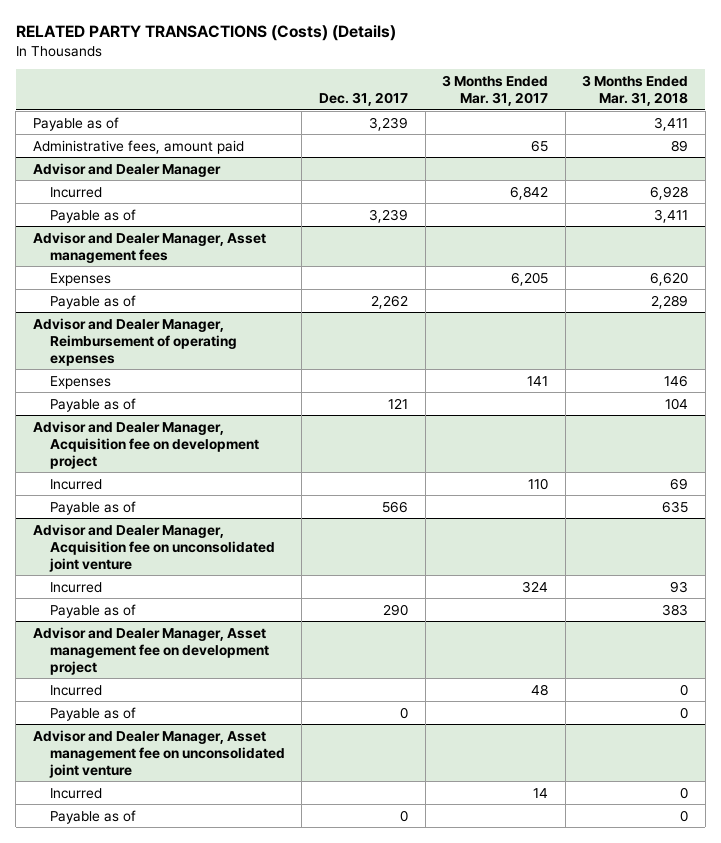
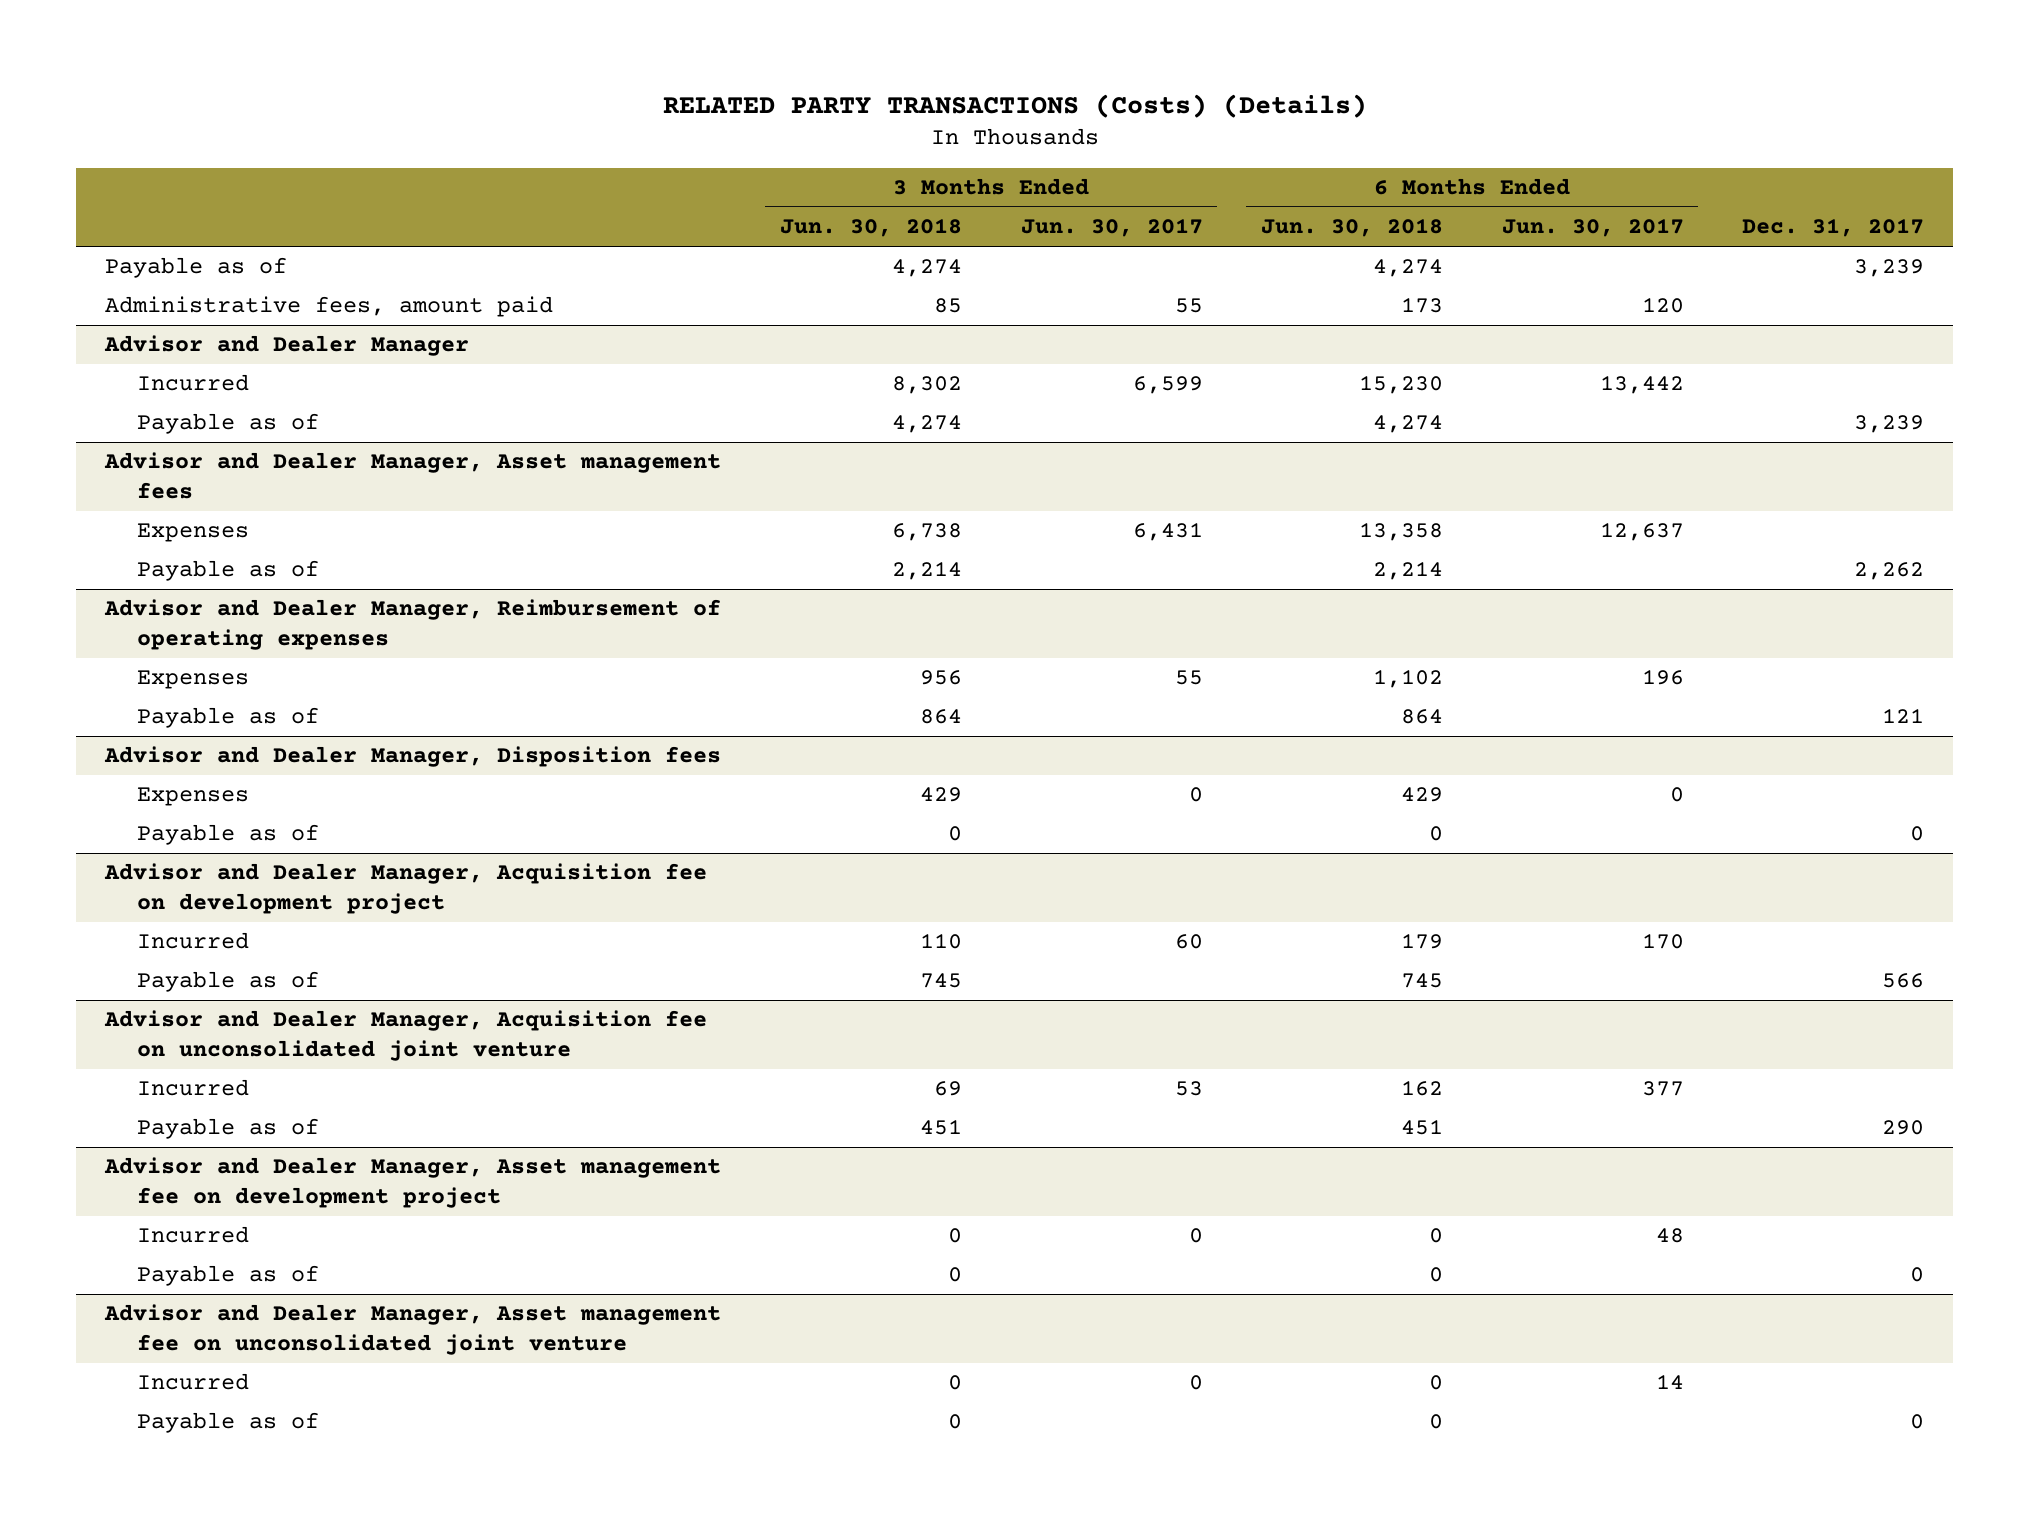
- | Dec. 31, 2017 | 3 Months Ended Mar. 31, 2017 | 3 Months Ended Mar. 31, 2018
+ | 3 Months Ended Jun. 30, 2018 | 3 Months Ended Jun. 30, 2017 | 6 Months Ended Jun. 30, 2018 | 6 Months Ended Jun. 30, 2017 | Dec. 31, 2017
+ Advisor and Dealer Manager, Disposition fees
+ Expenses | 429 | 0 | 429 | 0 |
+ Payable as of | 0 | | 0 | | 0

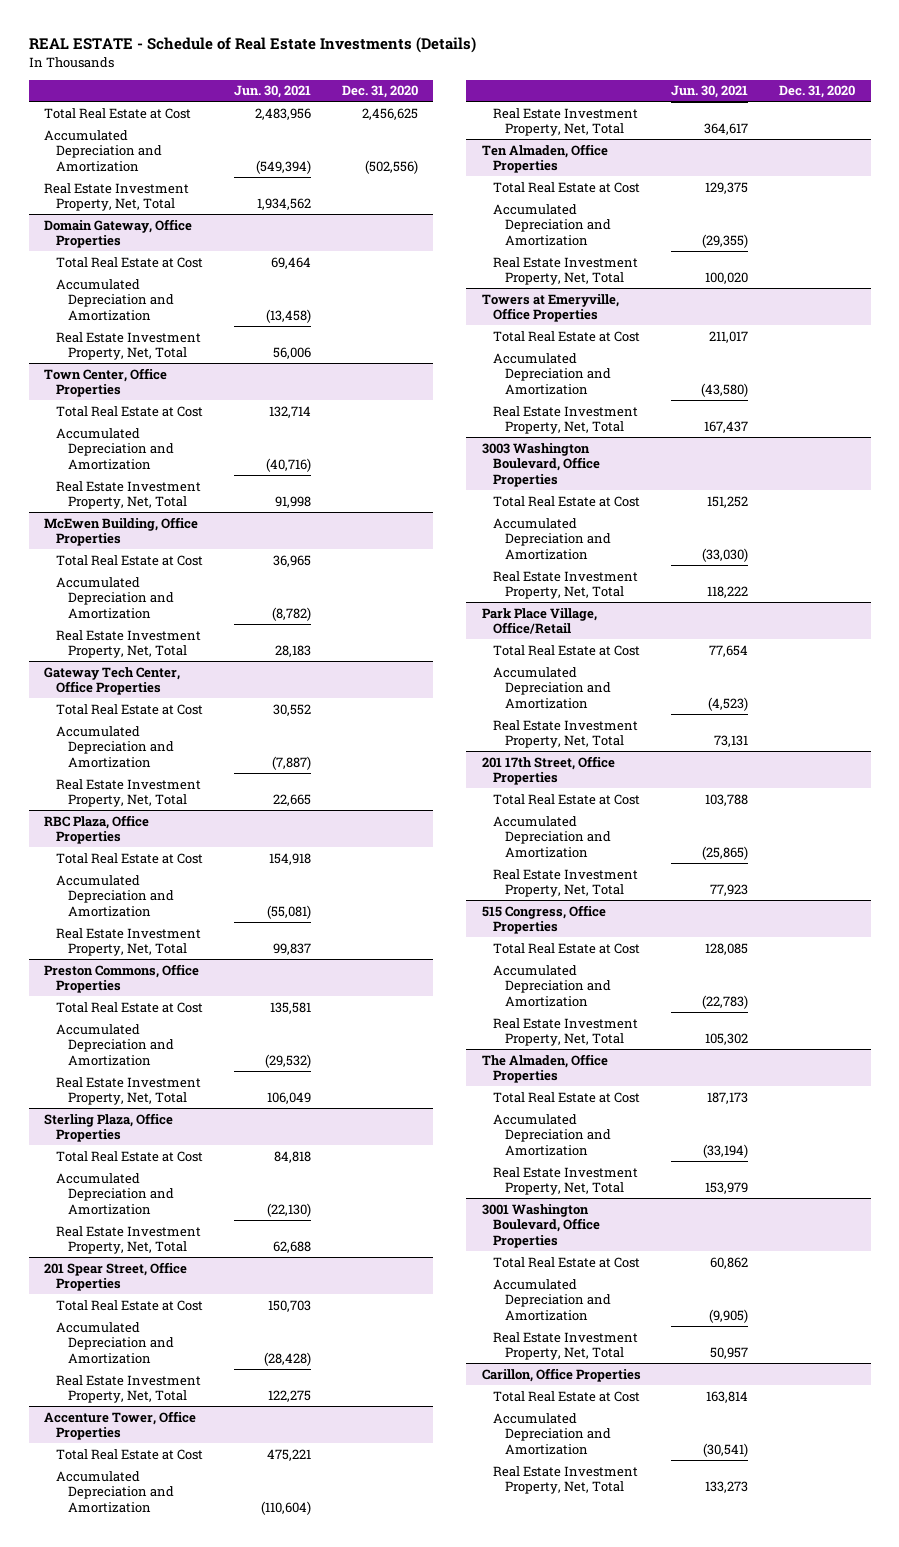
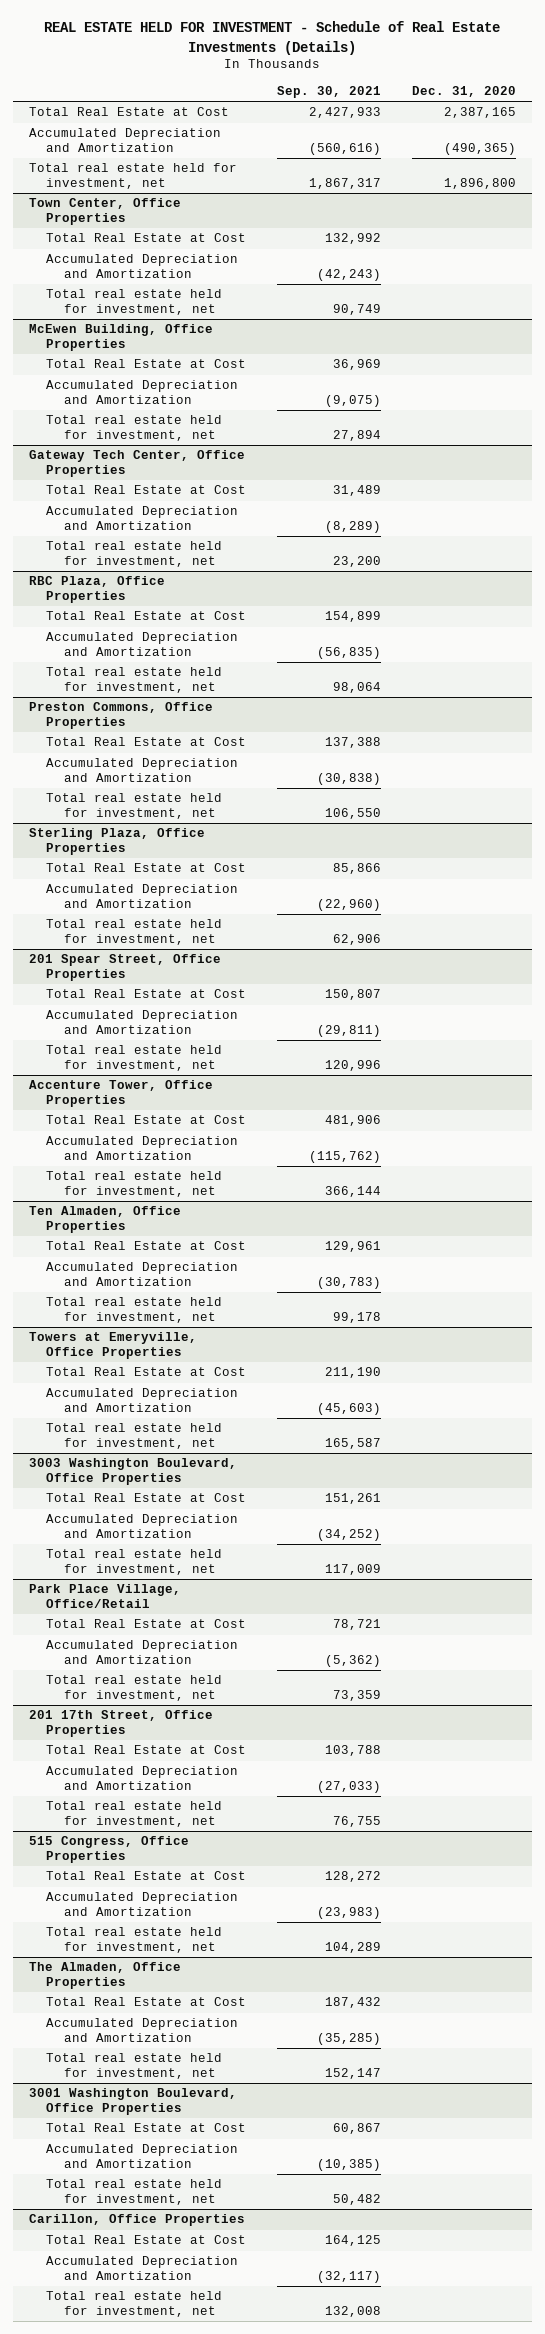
- REAL ESTATE - Schedule of Real Estate Investments (Details)
+ REAL ESTATE HELD FOR INVESTMENT - Schedule of Real Estate Investments (Details)
- | Jun. 30, 2021 | Dec. 31, 2020
+ | Sep. 30, 2021 | Dec. 31, 2020
- Total Real Estate at Cost | 2,483,956 | 2,456,625
- Accumulated Depreciation and Amortization | (549,394) | (502,556)
- Real Estate Investment Property, Net, Total | 1,934,562 |
- Domain Gateway, Office Properties
- Total Real Estate at Cost | 69,464 |
- Accumulated Depreciation and Amortization | (13,458) |
- Real Estate Investment Property, Net, Total | 56,006 |
+ Total Real Estate at Cost | 2,427,933 | 2,387,165
+ Accumulated Depreciation and Amortization | (560,616) | (490,365)
+ Total real estate held for investment, net | 1,867,317 | 1,896,800
@ Town Center, Office Properties
- Real Estate Investment Property, Net, Total | 91,998 |
+ Total real estate held for investment, net | 90,749 |
@ McEwen Building, Office Properties
- Real Estate Investment Property, Net, Total | 28,183 |
+ Total real estate held for investment, net | 27,894 |
@ Gateway Tech Center, Office Properties
- Real Estate Investment Property, Net, Total | 22,665 |
+ Total real estate held for investment, net | 23,200 |
@ RBC Plaza, Office Properties
- Real Estate Investment Property, Net, Total | 99,837 |
+ Total real estate held for investment, net | 98,064 |
@ Preston Commons, Office Properties
- Real Estate Investment Property, Net, Total | 106,049 |
+ Total real estate held for investment, net | 106,550 |
@ Sterling Plaza, Office Properties
- Real Estate Investment Property, Net, Total | 62,688 |
+ Total real estate held for investment, net | 62,906 |
@ 201 Spear Street, Office Properties
- Real Estate Investment Property, Net, Total | 122,275 |
+ Total real estate held for investment, net | 120,996 |
@ Accenture Tower, Office Properties
- Real Estate Investment Property, Net, Total | 364,617 |
+ Total real estate held for investment, net | 366,144 |
@ Ten Almaden, Office Properties
- Real Estate Investment Property, Net, Total | 100,020 |
+ Total real estate held for investment, net | 99,178 |
@ Towers at Emeryville, Office Properties
- Real Estate Investment Property, Net, Total | 167,437 |
+ Total real estate held for investment, net | 165,587 |
@ 3003 Washington Boulevard, Office Properties
- Real Estate Investment Property, Net, Total | 118,222 |
+ Total real estate held for investment, net | 117,009 |
@ Park Place Village, Office/Retail
- Real Estate Investment Property, Net, Total | 73,131 |
+ Total real estate held for investment, net | 73,359 |
@ 201 17th Street, Office Properties
- Real Estate Investment Property, Net, Total | 77,923 |
+ Total real estate held for investment, net | 76,755 |
@ 515 Congress, Office Properties
- Real Estate Investment Property, Net, Total | 105,302 |
+ Total real estate held for investment, net | 104,289 |
@ The Almaden, Office Properties
- Real Estate Investment Property, Net, Total | 153,979 |
+ Total real estate held for investment, net | 152,147 |
@ 3001 Washington Boulevard, Office Properties
- Real Estate Investment Property, Net, Total | 50,957 |
+ Total real estate held for investment, net | 50,482 |
@ Carillon, Office Properties
- Real Estate Investment Property, Net, Total | 133,273 |
+ Total real estate held for investment, net | 132,008 |

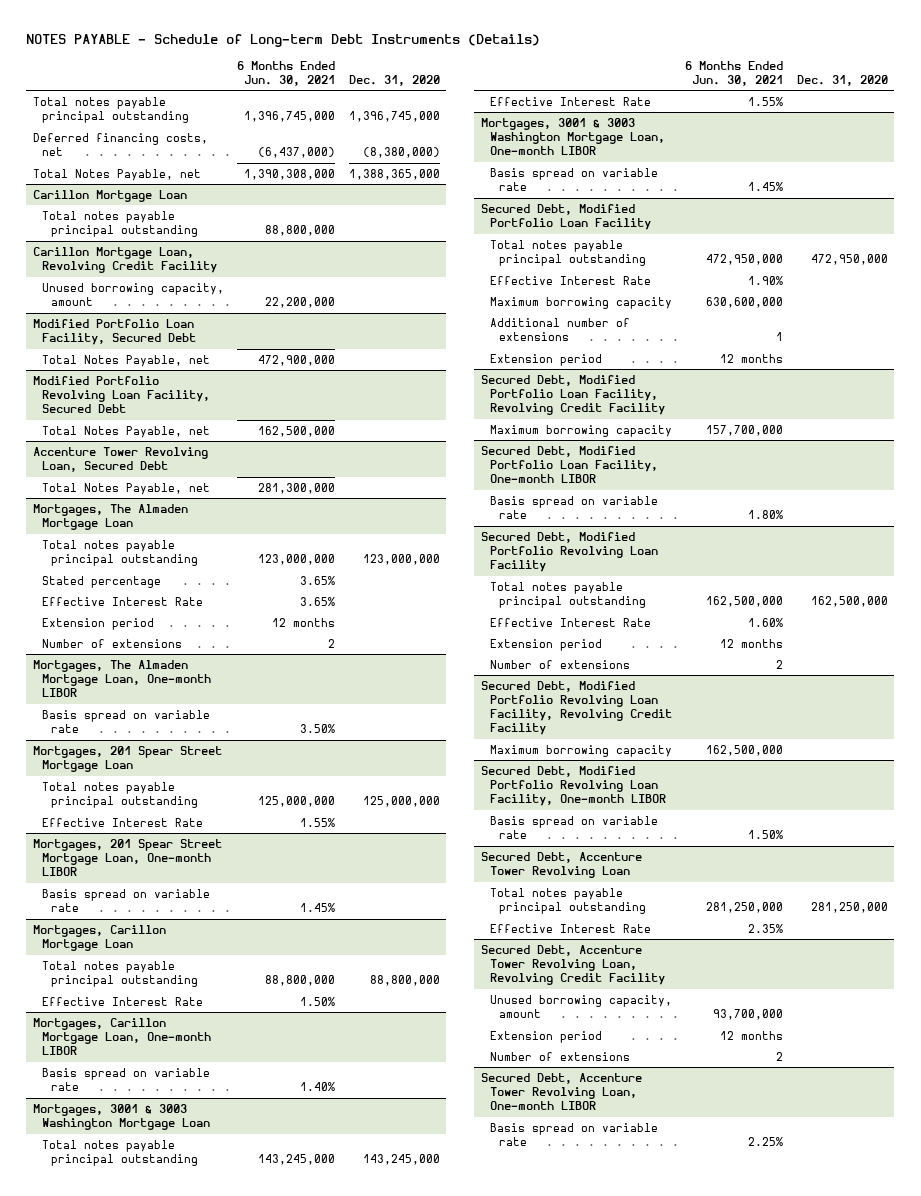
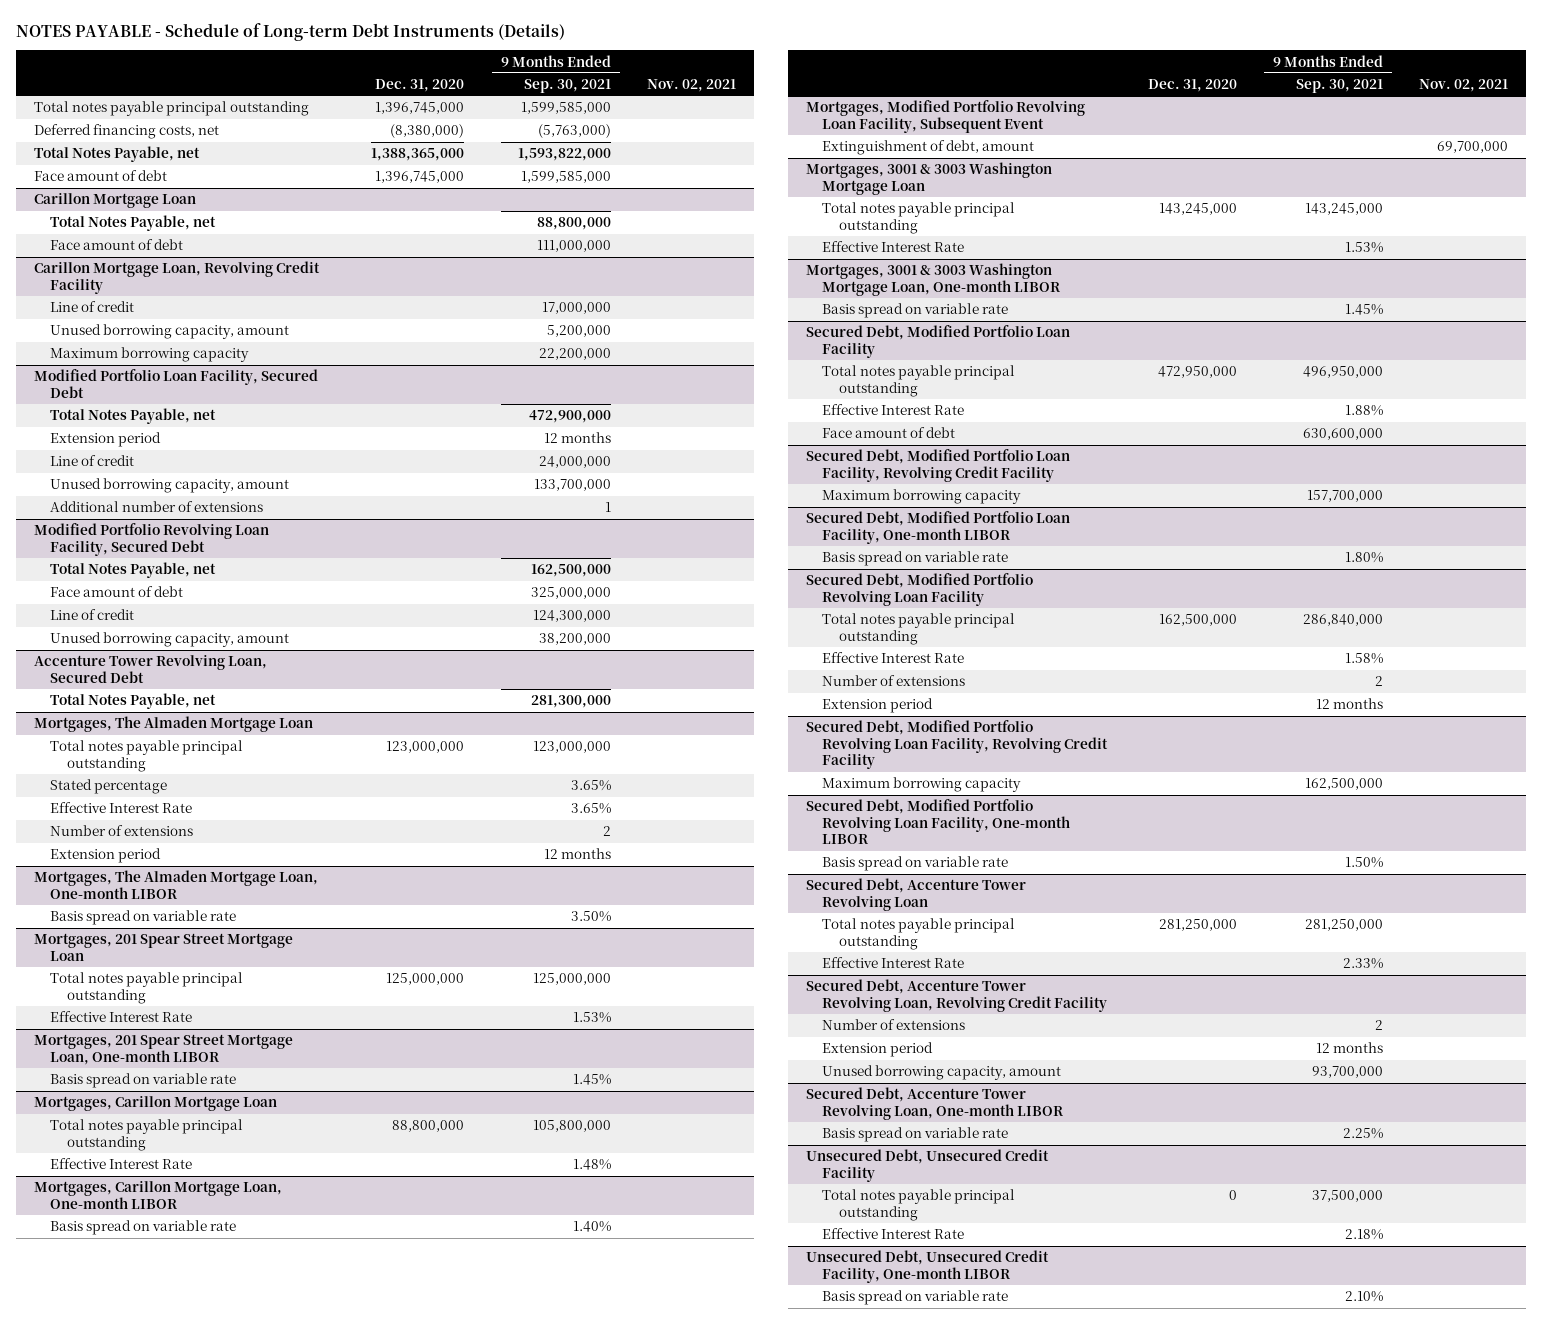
- | 6 Months Ended Jun. 30, 2021 | Dec. 31, 2020
+ | Dec. 31, 2020 | 9 Months Ended Sep. 30, 2021 | Nov. 02, 2021
+ Face amount of debt | 1,396,745,000 | 1,599,585,000 |
@ Carillon Mortgage Loan
- Total notes payable principal outstanding | 88,800,000 |
+ Total Notes Payable, net | | 88,800,000 |
+ Face amount of debt | | 111,000,000 |
@ Carillon Mortgage Loan, Revolving Credit Facility
+ Line of credit | | 17,000,000 |
+ Maximum borrowing capacity | | 22,200,000 |
@ Modified Portfolio Loan Facility, Secured Debt
+ Extension period | | 12 months |
+ Line of credit | | 24,000,000 |
+ Unused borrowing capacity, amount | | 133,700,000 |
+ Additional number of extensions | | 1 |
@ Modified Portfolio Revolving Loan Facility, Secured Debt
+ Face amount of debt | | 325,000,000 |
+ Line of credit | | 124,300,000 |
+ Unused borrowing capacity, amount | | 38,200,000 |
@ Mortgages, The Almaden Mortgage Loan
moved down: Extension period | | 12 months |
+ Mortgages, Modified Portfolio Revolving Loan Facility, Subsequent Event
+ Extinguishment of debt, amount | | | 69,700,000
@ Secured Debt, Modified Portfolio Loan Facility
- Maximum borrowing capacity | 630,600,000 |
- Additional number of extensions | 1 |
- Extension period | 12 months |
+ Face amount of debt | | 630,600,000 |
@ Secured Debt, Modified Portfolio Revolving Loan Facility
moved down: Extension period | | 12 months |
@ Secured Debt, Accenture Tower Revolving Loan, Revolving Credit Facility
moved down: Extension period | | 12 months |
moved down: Unused borrowing capacity, amount | | 93,700,000 |
+ Unsecured Debt, Unsecured Credit Facility
+ Total notes payable principal outstanding | 0 | 37,500,000 |
+ Effective Interest Rate | | 2.18% |
+ Unsecured Debt, Unsecured Credit Facility, One-month LIBOR
+ Basis spread on variable rate | | 2.10% |

